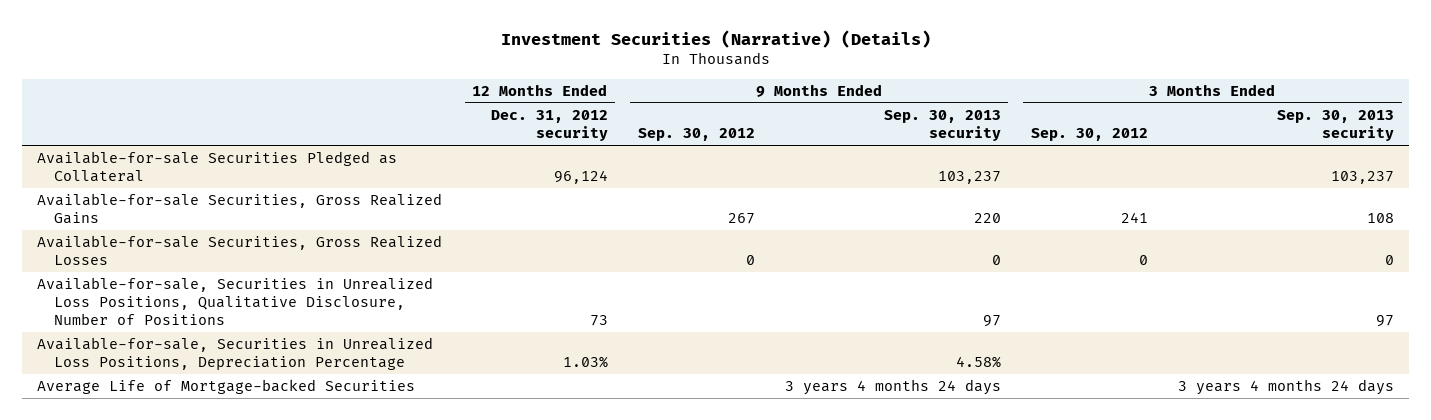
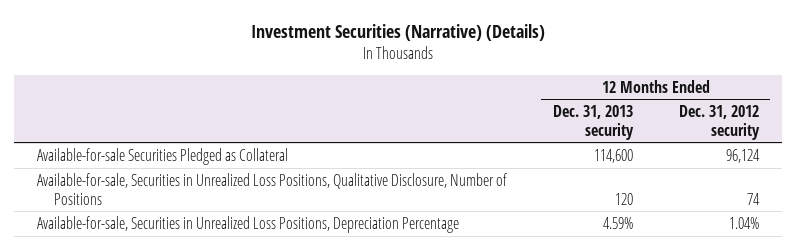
- | 12 Months Ended Dec. 31, 2012 security | 9 Months Ended Sep. 30, 2012 | 9 Months Ended Sep. 30, 2013 security | 3 Months Ended Sep. 30, 2012 | 3 Months Ended Sep. 30, 2013 security
+ | 12 Months Ended Dec. 31, 2013 security | 12 Months Ended Dec. 31, 2012 security
- Available-for-sale Securities, Gross Realized Gains | | 267 | 220 | 241 | 108
- Available-for-sale Securities, Gross Realized Losses | | 0 | 0 | 0 | 0
- Available-for-sale, Securities in Unrealized Loss Positions, Qualitative Disclosure, Number of Positions | 73 | | 97 | | 97
- Available-for-sale, Securities in Unrealized Loss Positions, Depreciation Percentage | 1.03% | | 4.58% | |
- Average Life of Mortgage-backed Securities | | | 3 years 4 months 24 days | | 3 years 4 months 24 days
+ Available-for-sale, Securities in Unrealized Loss Positions, Qualitative Disclosure, Number of Positions | 120 | 74
+ Available-for-sale, Securities in Unrealized Loss Positions, Depreciation Percentage | 4.59% | 1.04%

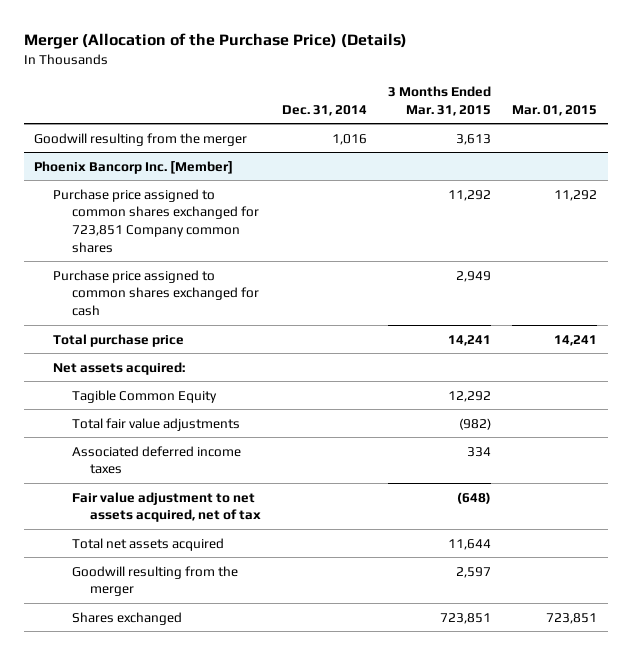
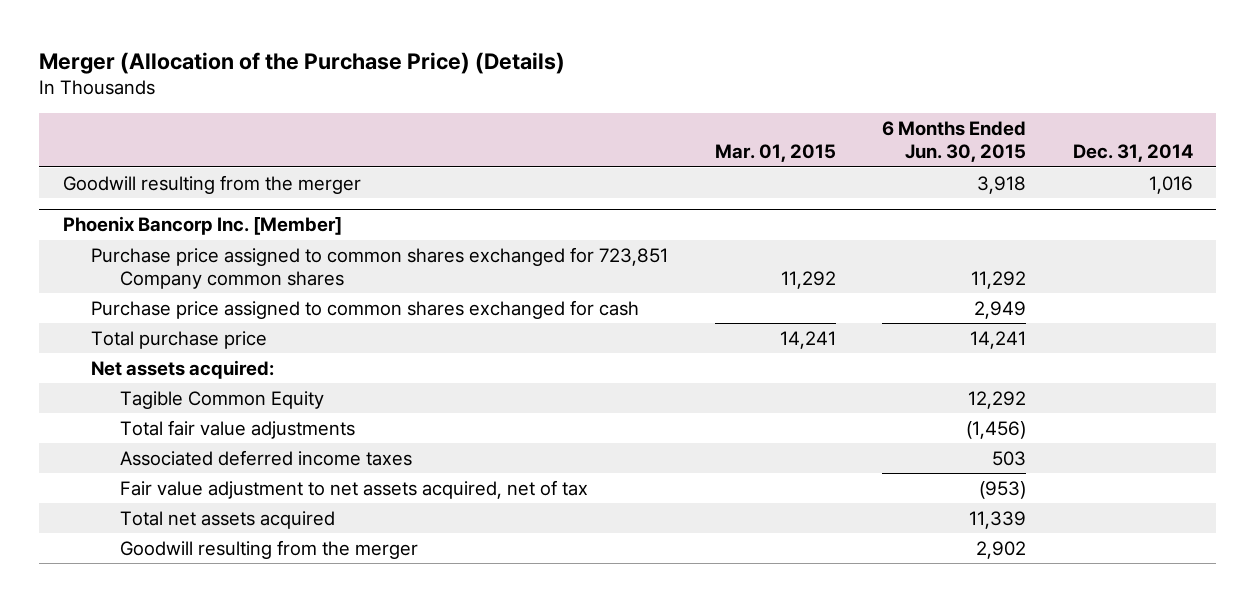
- | Dec. 31, 2014 | 3 Months Ended Mar. 31, 2015 | Mar. 01, 2015
+ | Mar. 01, 2015 | 6 Months Ended Jun. 30, 2015 | Dec. 31, 2014
@ Phoenix Bancorp Inc. [Member]
- Shares exchanged | | 723,851 | 723,851

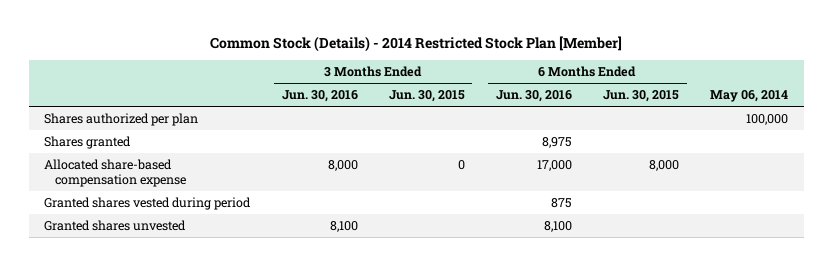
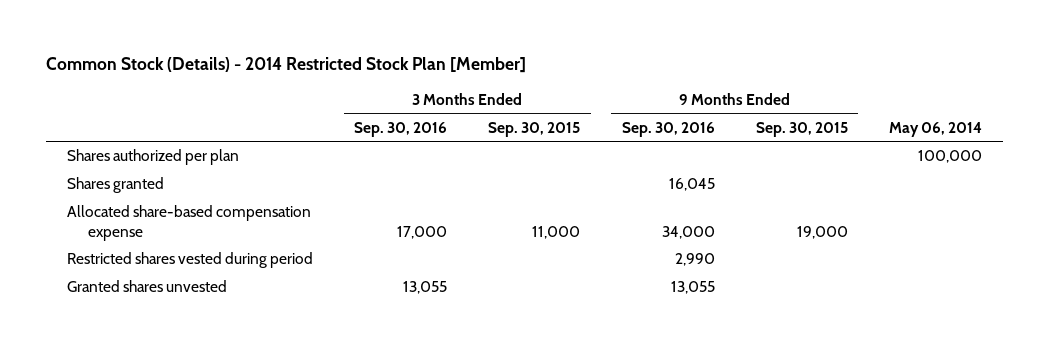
- | 3 Months Ended Jun. 30, 2016 | 3 Months Ended Jun. 30, 2015 | 6 Months Ended Jun. 30, 2016 | 6 Months Ended Jun. 30, 2015 | May 06, 2014
+ | 3 Months Ended Sep. 30, 2016 | 3 Months Ended Sep. 30, 2015 | 9 Months Ended Sep. 30, 2016 | 9 Months Ended Sep. 30, 2015 | May 06, 2014
- Granted shares vested during period | | | 875 | |
+ Restricted shares vested during period | | | 2,990 | |

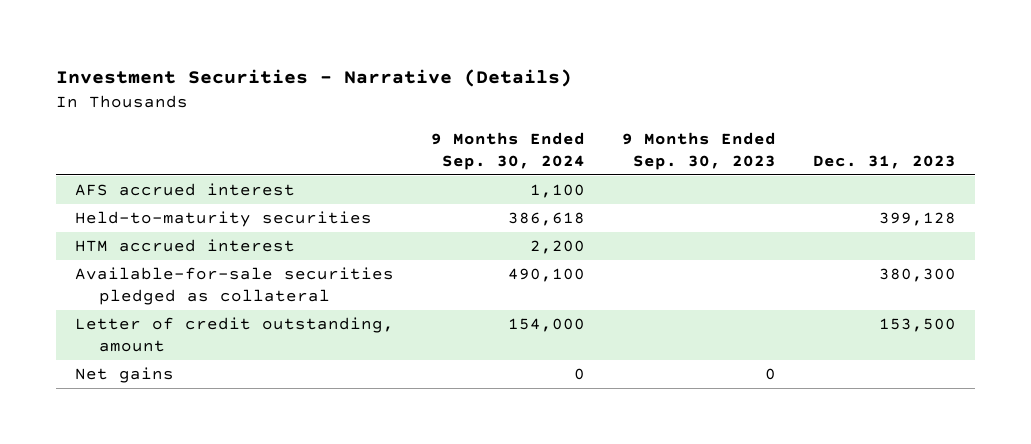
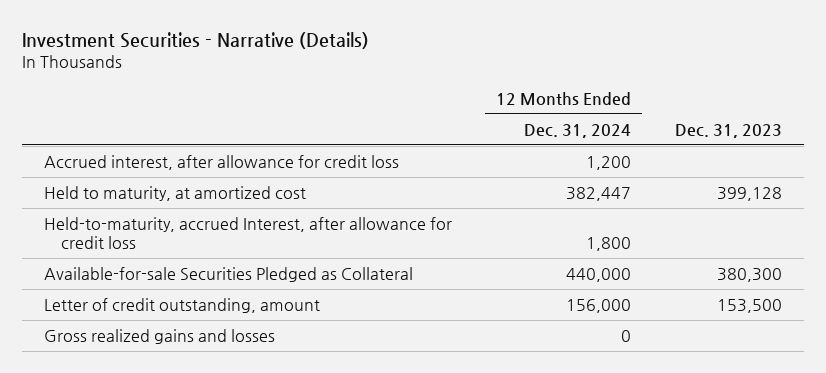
- | 9 Months Ended Sep. 30, 2024 | 9 Months Ended Sep. 30, 2023 | Dec. 31, 2023
+ | 12 Months Ended Dec. 31, 2024 | Dec. 31, 2023
- AFS accrued interest | 1,100 | |
- Held-to-maturity securities | 386,618 | | 399,128
- HTM accrued interest | 2,200 | |
- Available-for-sale securities pledged as collateral | 490,100 | | 380,300
+ Accrued interest, after allowance for credit loss | 1,200 |
+ Held to maturity, at amortized cost | 382,447 | 399,128
+ Held-to-maturity, accrued Interest, after allowance for credit loss | 1,800 |
+ Available-for-sale Securities Pledged as Collateral | 440,000 | 380,300
- Net gains | 0 | 0 |
+ Gross realized gains and losses | 0 |

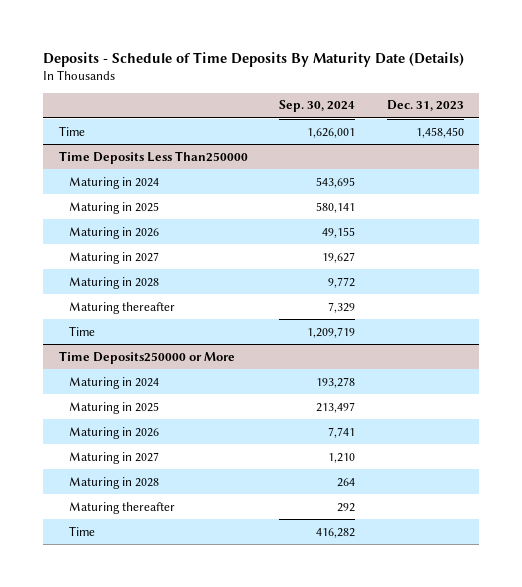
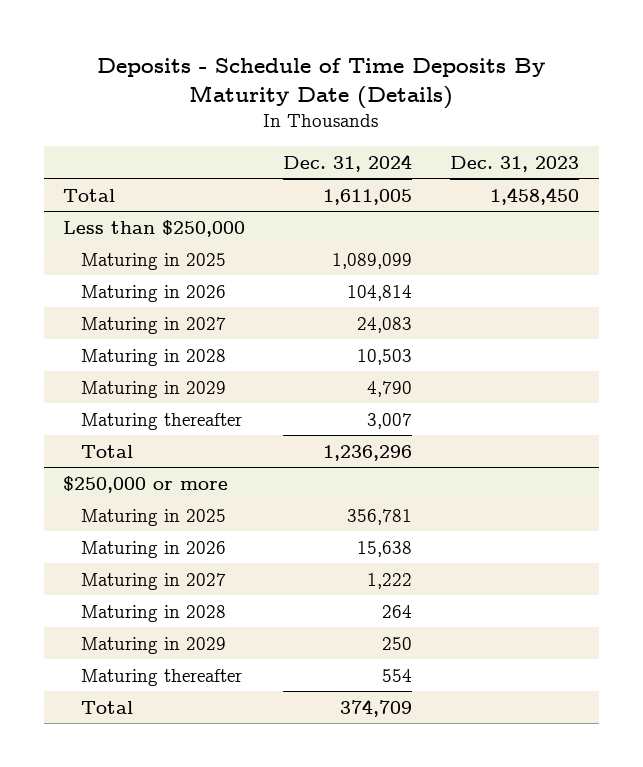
- | Sep. 30, 2024 | Dec. 31, 2023
+ | Dec. 31, 2024 | Dec. 31, 2023
- Time | 1,626,001 | 1,458,450
- Time Deposits Less Than250000
- Maturing in 2024 | 543,695 |
+ Total | 1,611,005 | 1,458,450
+ Less than $250,000
+ Maturing in 2029 | 4,790 |
- Time | 1,209,719 |
- Time Deposits250000 or More
- Maturing in 2024 | 193,278 |
+ Total | 1,236,296 |
+ $250,000 or more
+ Maturing in 2029 | 250 |
- Time | 416,282 |
+ Total | 374,709 |

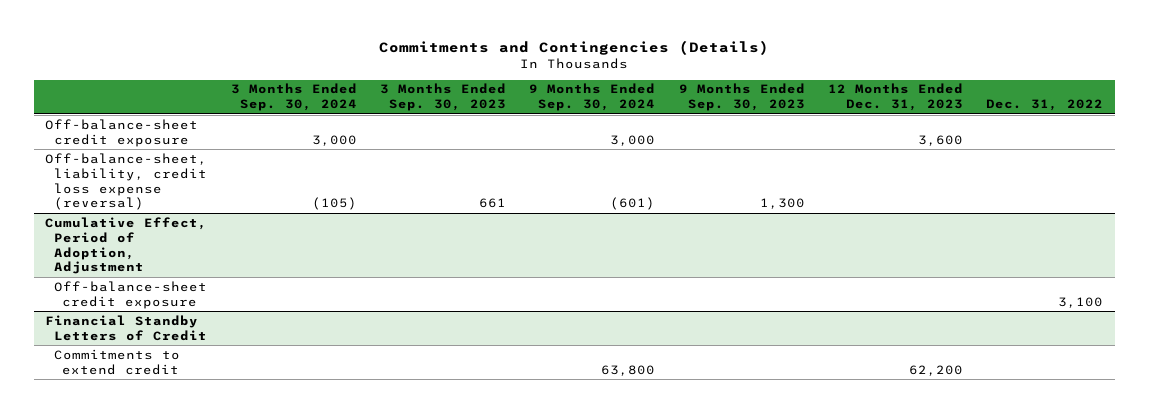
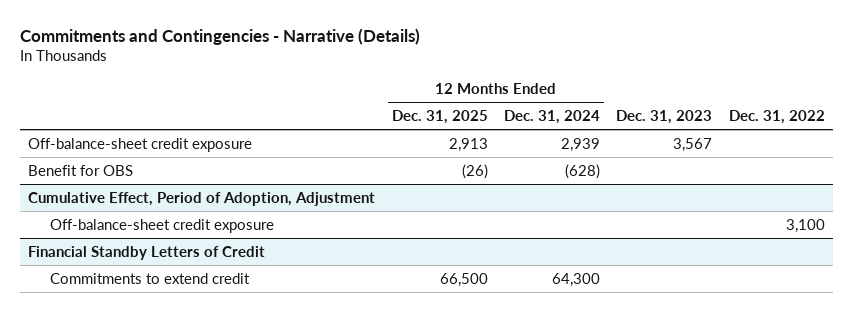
- Commitments and Contingencies (Details)
+ Commitments and Contingencies - Narrative (Details)
- | 3 Months Ended Sep. 30, 2024 | 3 Months Ended Sep. 30, 2023 | 9 Months Ended Sep. 30, 2024 | 9 Months Ended Sep. 30, 2023 | 12 Months Ended Dec. 31, 2023 | Dec. 31, 2022
+ | 12 Months Ended Dec. 31, 2025 | 12 Months Ended Dec. 31, 2024 | Dec. 31, 2023 | Dec. 31, 2022
- Off-balance-sheet, liability, credit loss expense (reversal) | (105) | 661 | (601) | 1,300 | |
+ Benefit for OBS | (26) | (628) | |

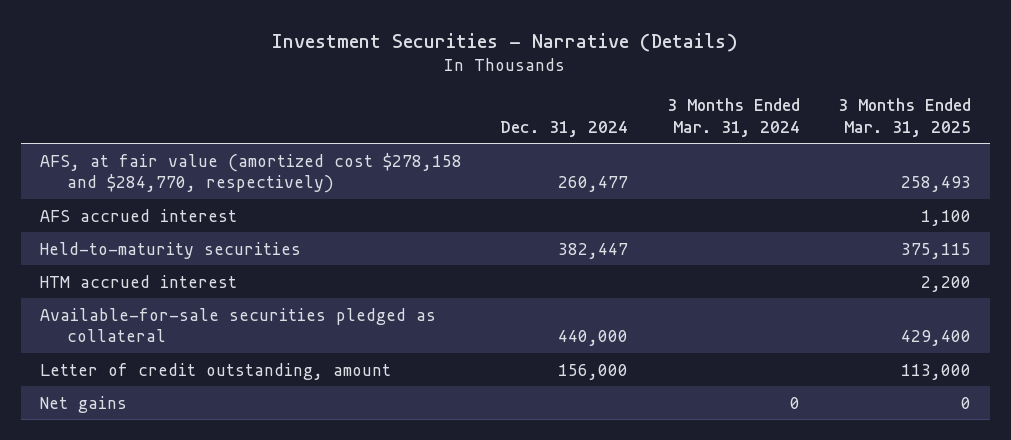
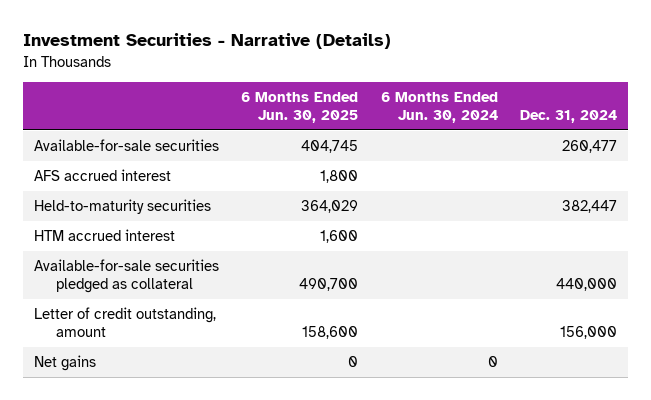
- | Dec. 31, 2024 | 3 Months Ended Mar. 31, 2024 | 3 Months Ended Mar. 31, 2025
+ | 6 Months Ended Jun. 30, 2025 | 6 Months Ended Jun. 30, 2024 | Dec. 31, 2024
- AFS, at fair value (amortized cost $278,158 and $284,770, respectively) | 260,477 | | 258,493
+ Available-for-sale securities | 404,745 | | 260,477

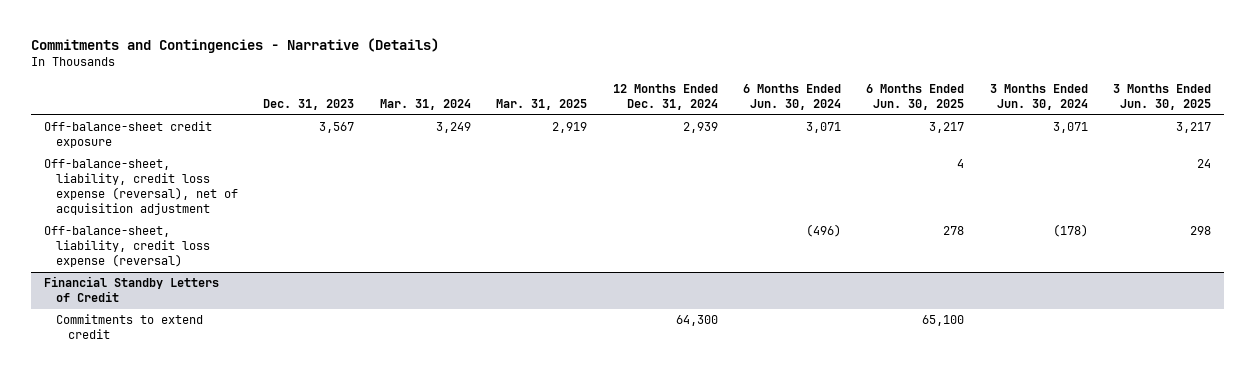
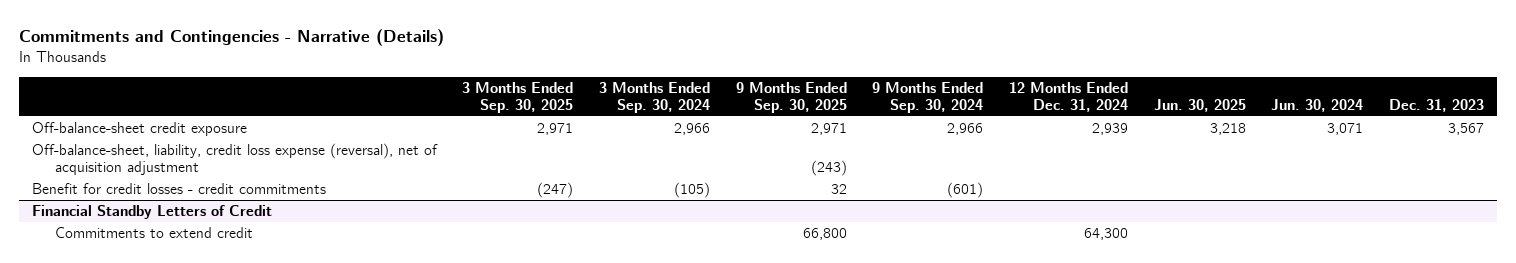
- | Dec. 31, 2023 | Mar. 31, 2024 | Mar. 31, 2025 | 12 Months Ended Dec. 31, 2024 | 6 Months Ended Jun. 30, 2024 | 6 Months Ended Jun. 30, 2025 | 3 Months Ended Jun. 30, 2024 | 3 Months Ended Jun. 30, 2025
+ | 3 Months Ended Sep. 30, 2025 | 3 Months Ended Sep. 30, 2024 | 9 Months Ended Sep. 30, 2025 | 9 Months Ended Sep. 30, 2024 | 12 Months Ended Dec. 31, 2024 | Jun. 30, 2025 | Jun. 30, 2024 | Dec. 31, 2023
- Off-balance-sheet, liability, credit loss expense (reversal) | | | | | (496) | 278 | (178) | 298
+ Benefit for credit losses - credit commitments | (247) | (105) | 32 | (601) | | | |

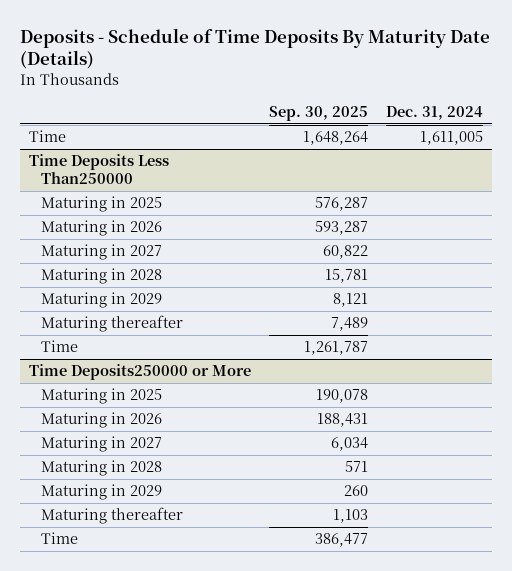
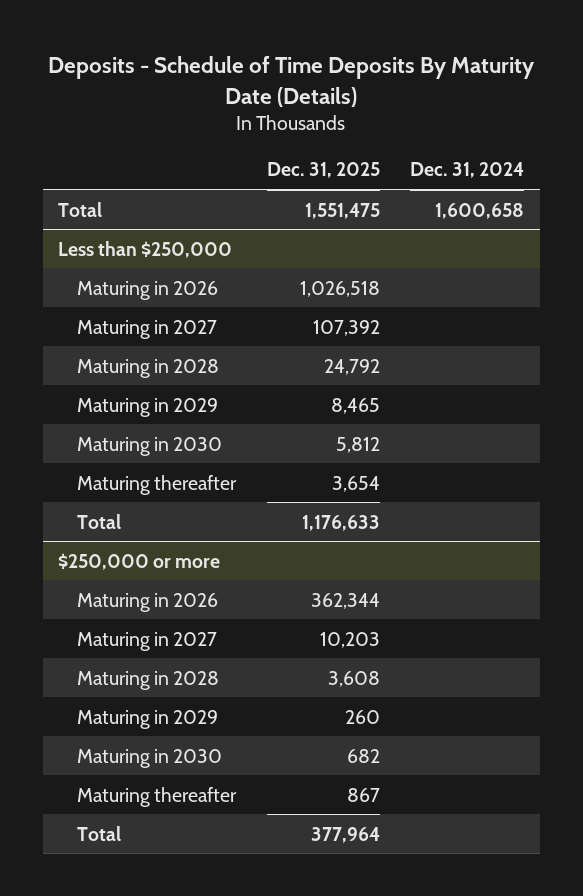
- | Sep. 30, 2025 | Dec. 31, 2024
+ | Dec. 31, 2025 | Dec. 31, 2024
- Time | 1,648,264 | 1,611,005
- Time Deposits Less Than250000
- Maturing in 2025 | 576,287 |
+ Total | 1,551,475 | 1,600,658
+ Less than $250,000
+ Maturing in 2030 | 5,812 |
- Time | 1,261,787 |
- Time Deposits250000 or More
- Maturing in 2025 | 190,078 |
+ Total | 1,176,633 |
+ $250,000 or more
+ Maturing in 2030 | 682 |
- Time | 386,477 |
+ Total | 377,964 |

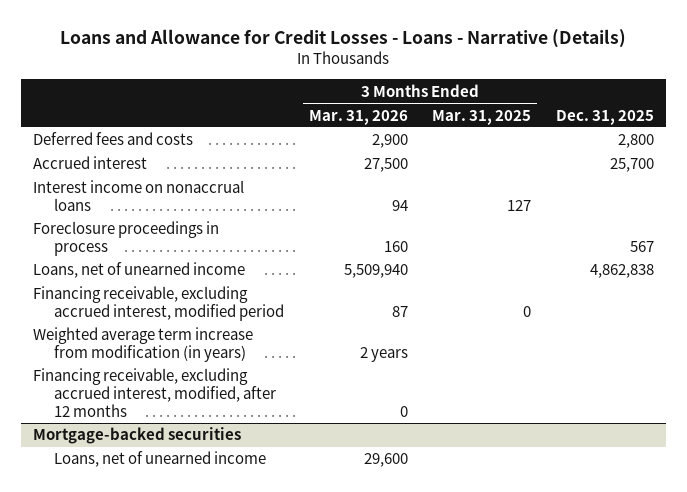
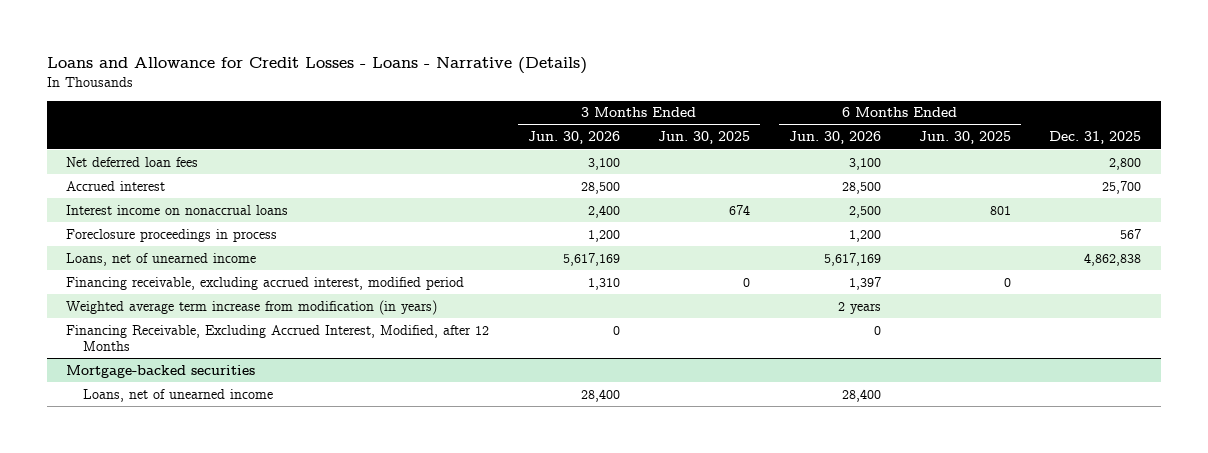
- | 3 Months Ended Mar. 31, 2026 | 3 Months Ended Mar. 31, 2025 | Dec. 31, 2025
+ | 3 Months Ended Jun. 30, 2026 | 3 Months Ended Jun. 30, 2025 | 6 Months Ended Jun. 30, 2026 | 6 Months Ended Jun. 30, 2025 | Dec. 31, 2025
- Deferred fees and costs | 2,900 | | 2,800
+ Net deferred loan fees | 3,100 | | 3,100 | | 2,800
- Financing receivable, excluding accrued interest, modified, after 12 months | 0 | |
+ Financing Receivable, Excluding Accrued Interest, Modified, after 12 Months | 0 | | 0 | |

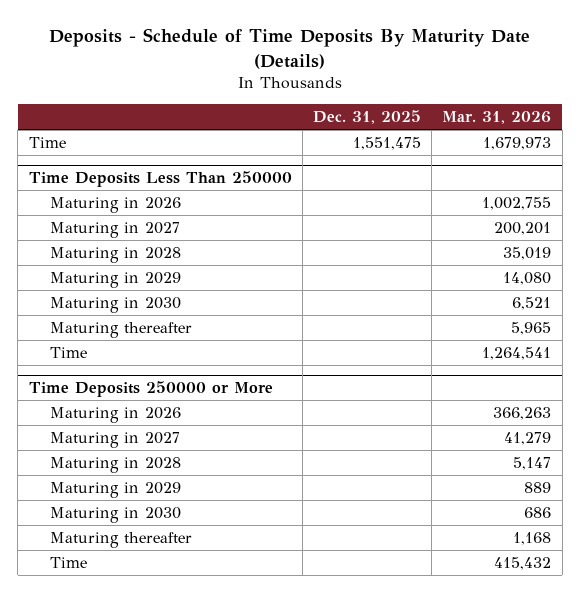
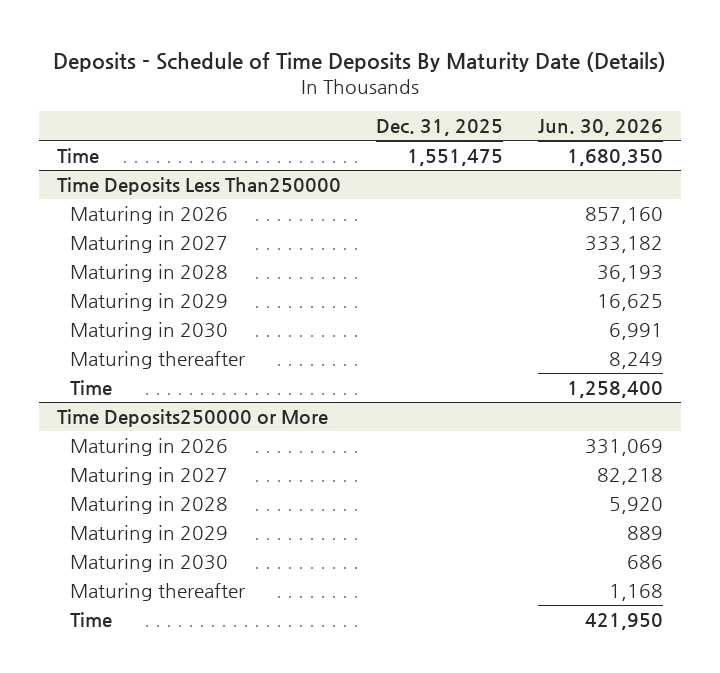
- | Dec. 31, 2025 | Mar. 31, 2026
+ | Dec. 31, 2025 | Jun. 30, 2026
- Time Deposits Less Than 250000
+ Time Deposits Less Than250000
- Time Deposits 250000 or More
+ Time Deposits250000 or More

